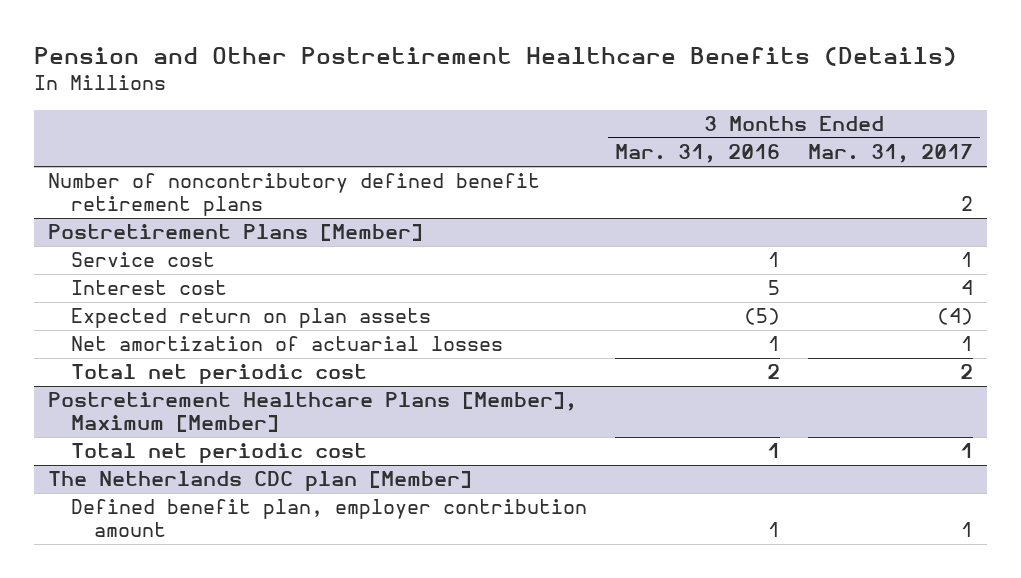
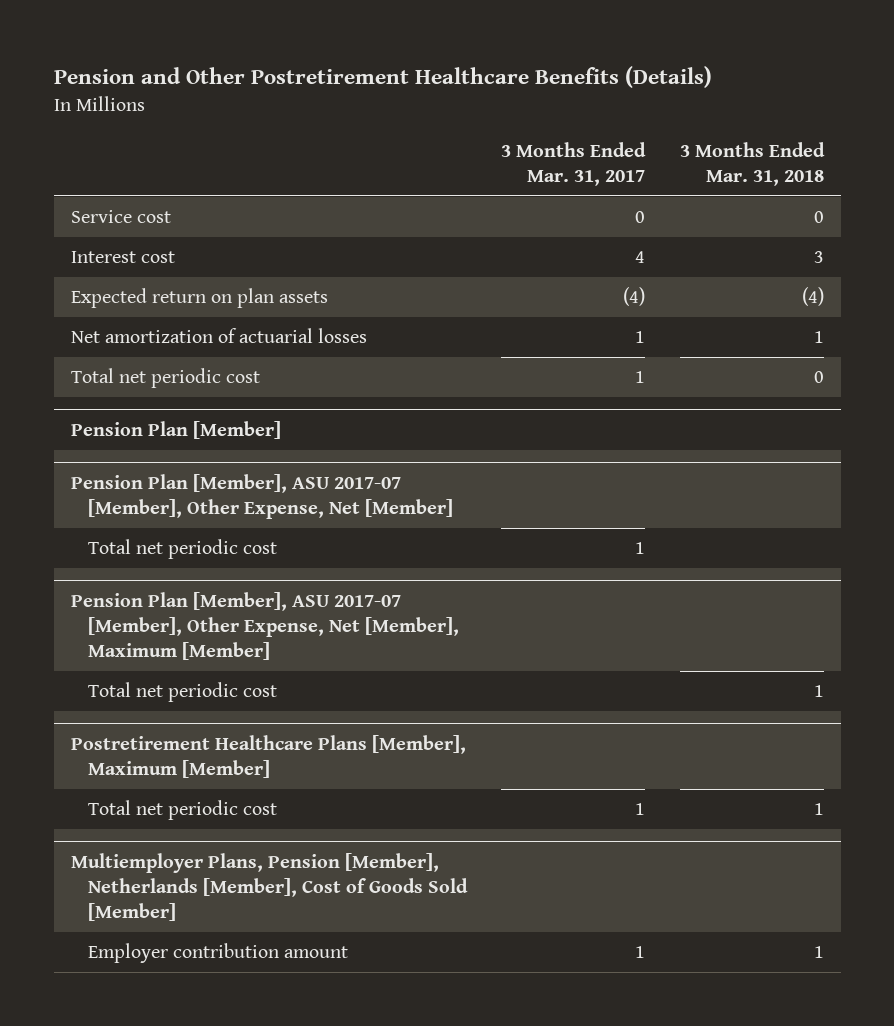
- | 3 Months Ended Mar. 31, 2016 | 3 Months Ended Mar. 31, 2017
+ | 3 Months Ended Mar. 31, 2017 | 3 Months Ended Mar. 31, 2018
- Number of noncontributory defined benefit retirement plans | | 2
- Postretirement Plans [Member]
- Service cost | 1 | 1
+ Service cost | 0 | 0
- Total net periodic cost | 2 | 2
+ Total net periodic cost | 1 | 0
+ Pension Plan [Member]
+ Pension Plan [Member], ASU 2017-07 [Member], Other Expense, Net [Member]
+ Total net periodic cost | 1 |
+ Pension Plan [Member], ASU 2017-07 [Member], Other Expense, Net [Member], Maximum [Member]
+ Total net periodic cost | | 1
- The Netherlands CDC plan [Member]
- Defined benefit plan, employer contribution amount | 1 | 1
+ Multiemployer Plans, Pension [Member], Netherlands [Member], Cost of Goods Sold [Member]
+ Employer contribution amount | 1 | 1

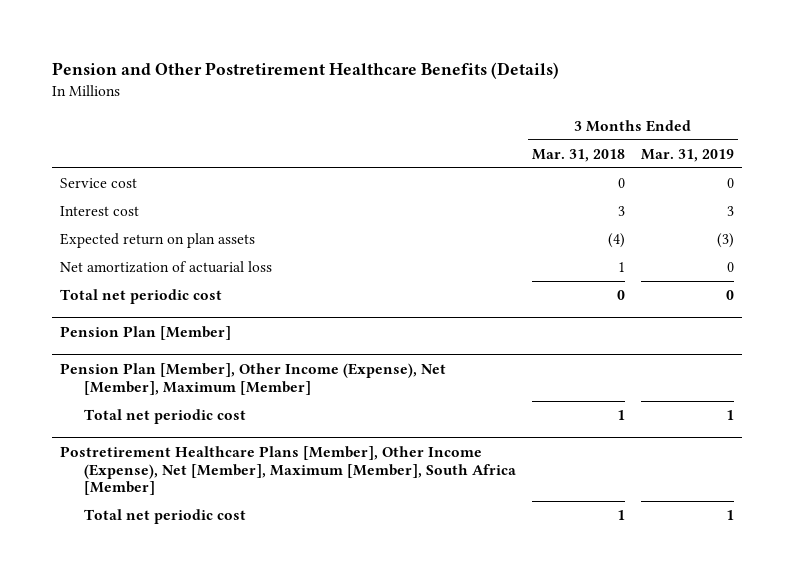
- | 3 Months Ended Mar. 31, 2017 | 3 Months Ended Mar. 31, 2018
+ | 3 Months Ended Mar. 31, 2018 | 3 Months Ended Mar. 31, 2019
- Net amortization of actuarial losses | 1 | 1
+ Net amortization of actuarial loss | 1 | 0
- Pension Plan [Member], ASU 2017-07 [Member], Other Expense, Net [Member]
- Total net periodic cost | 1 |
- Pension Plan [Member], ASU 2017-07 [Member], Other Expense, Net [Member], Maximum [Member]
+ Pension Plan [Member], Other Income (Expense), Net [Member], Maximum [Member]
- Postretirement Healthcare Plans [Member], Maximum [Member]
+ Postretirement Healthcare Plans [Member], Other Income (Expense), Net [Member], Maximum [Member], South Africa [Member]
- Multiemployer Plans, Pension [Member], Netherlands [Member], Cost of Goods Sold [Member]
- Employer contribution amount | 1 | 1

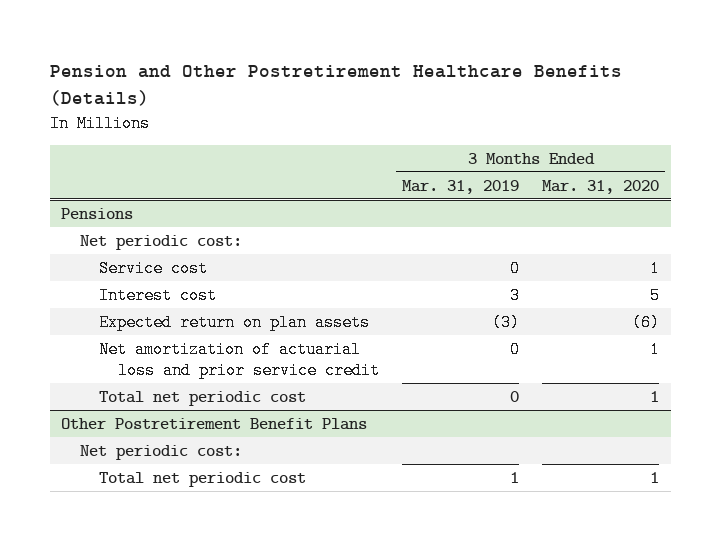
- | 3 Months Ended Mar. 31, 2018 | 3 Months Ended Mar. 31, 2019
+ | 3 Months Ended Mar. 31, 2019 | 3 Months Ended Mar. 31, 2020
+ Pensions
+ Net periodic cost:
- Net amortization of actuarial loss | 1 | 0
+ Net amortization of actuarial loss and prior service credit | 0 | 1
- Pension Plan [Member]
- Pension Plan [Member], Other Income (Expense), Net [Member], Maximum [Member]
- Total net periodic cost | 1 | 1
- Postretirement Healthcare Plans [Member], Other Income (Expense), Net [Member], Maximum [Member], South Africa [Member]
+ Other Postretirement Benefit Plans
+ Net periodic cost:

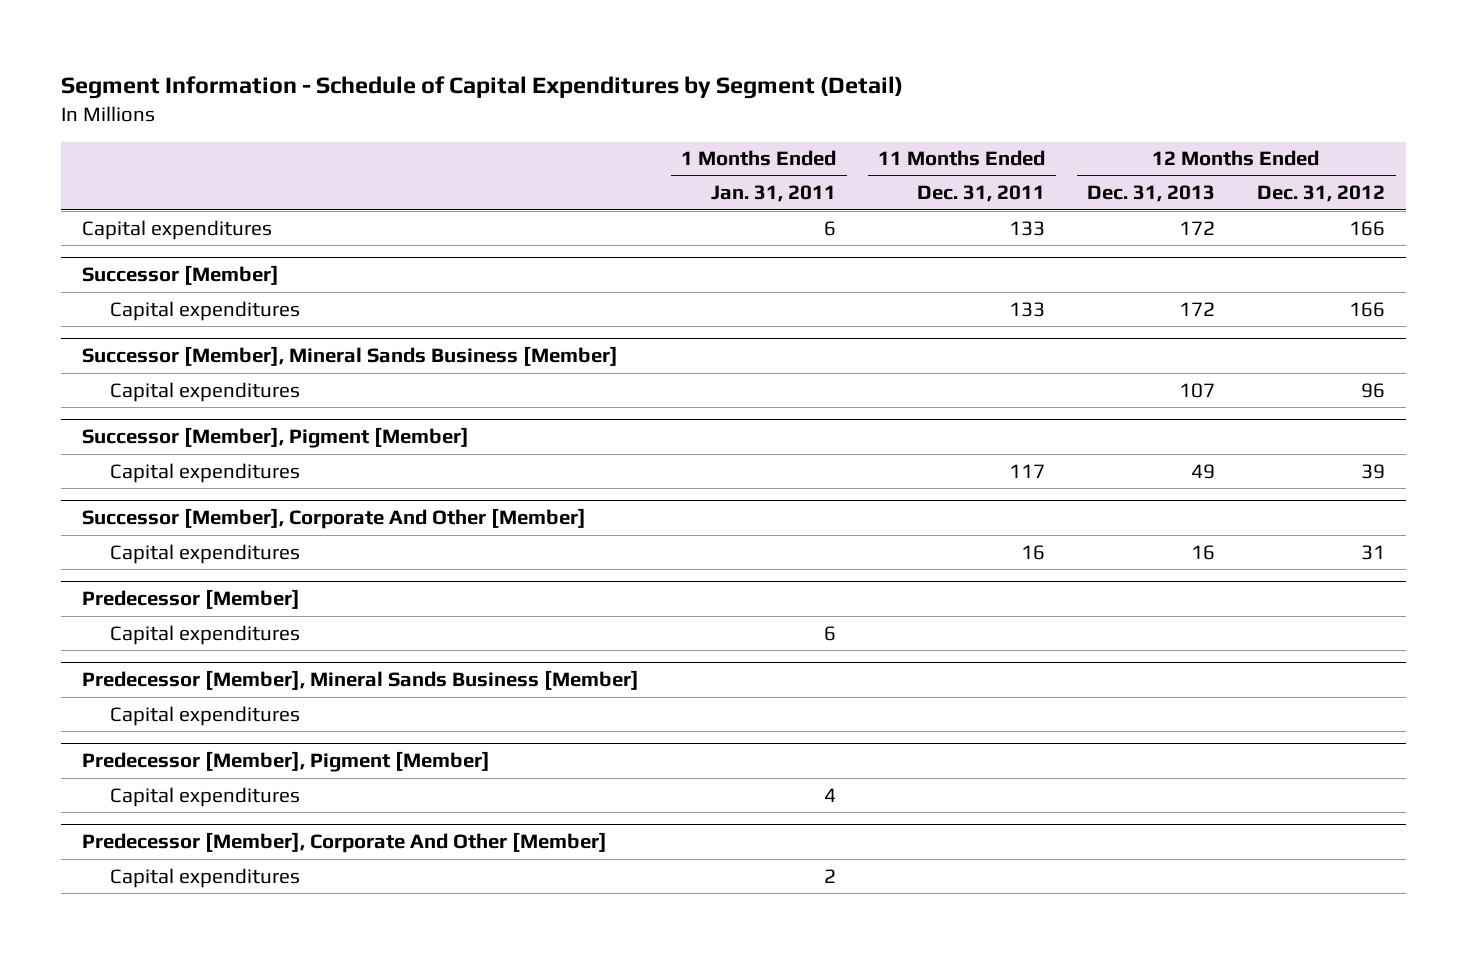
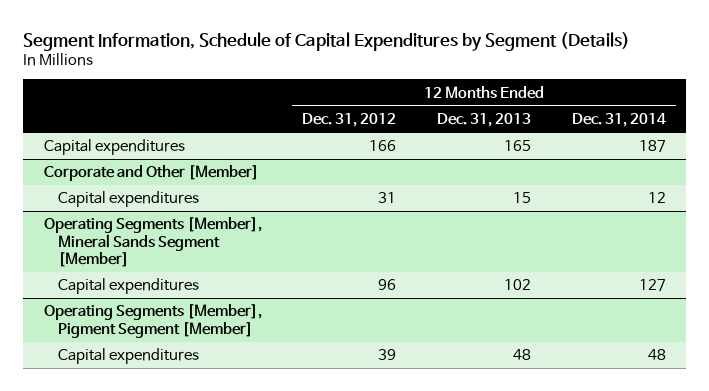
- Segment Information - Schedule of Capital Expenditures by Segment (Detail)
+ Segment Information, Schedule of Capital Expenditures by Segment (Details)
- | 1 Months Ended Jan. 31, 2011 | 11 Months Ended Dec. 31, 2011 | 12 Months Ended Dec. 31, 2013 | 12 Months Ended Dec. 31, 2012
+ | 12 Months Ended Dec. 31, 2012 | 12 Months Ended Dec. 31, 2013 | 12 Months Ended Dec. 31, 2014
- Capital expenditures | 6 | 133 | 172 | 166
- Successor [Member]
- Capital expenditures | | 133 | 172 | 166
- Successor [Member], Mineral Sands Business [Member]
- Capital expenditures | | | 107 | 96
- Successor [Member], Pigment [Member]
- Capital expenditures | | 117 | 49 | 39
- Successor [Member], Corporate And Other [Member]
- Capital expenditures | | 16 | 16 | 31
- Predecessor [Member]
- Capital expenditures | 6 | | |
- Predecessor [Member], Mineral Sands Business [Member]
- Capital expenditures
- Predecessor [Member], Pigment [Member]
- Capital expenditures | 4 | | |
- Predecessor [Member], Corporate And Other [Member]
- Capital expenditures | 2 | | |
+ Capital expenditures | 166 | 165 | 187
+ Corporate and Other [Member]
+ Capital expenditures | 31 | 15 | 12
+ Operating Segments [Member], Mineral Sands Segment [Member]
+ Capital expenditures | 96 | 102 | 127
+ Operating Segments [Member], Pigment Segment [Member]
+ Capital expenditures | 39 | 48 | 48

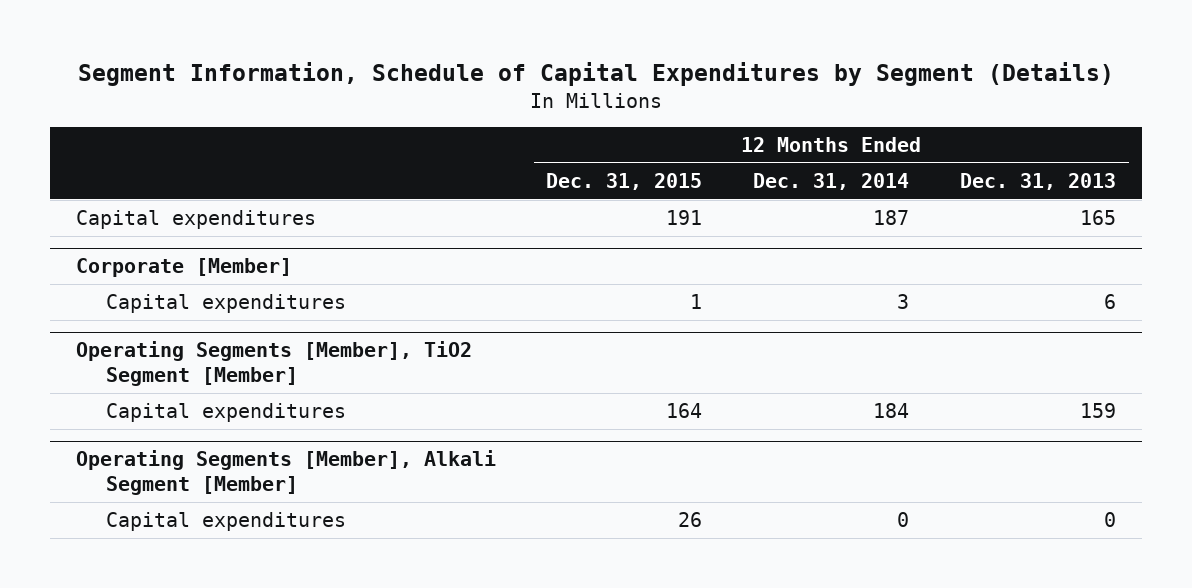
- | 12 Months Ended Dec. 31, 2012 | 12 Months Ended Dec. 31, 2013 | 12 Months Ended Dec. 31, 2014
+ | 12 Months Ended Dec. 31, 2015 | 12 Months Ended Dec. 31, 2014 | 12 Months Ended Dec. 31, 2013
- Corporate and Other [Member]
- Capital expenditures | 31 | 15 | 12
- Operating Segments [Member], Mineral Sands Segment [Member]
- Capital expenditures | 96 | 102 | 127
- Operating Segments [Member], Pigment Segment [Member]
- Capital expenditures | 39 | 48 | 48
+ Corporate [Member]
+ Capital expenditures | 1 | 3 | 6
+ Operating Segments [Member], TiO2 Segment [Member]
+ Capital expenditures | 164 | 184 | 159
+ Operating Segments [Member], Alkali Segment [Member]
+ Capital expenditures | 26 | 0 | 0

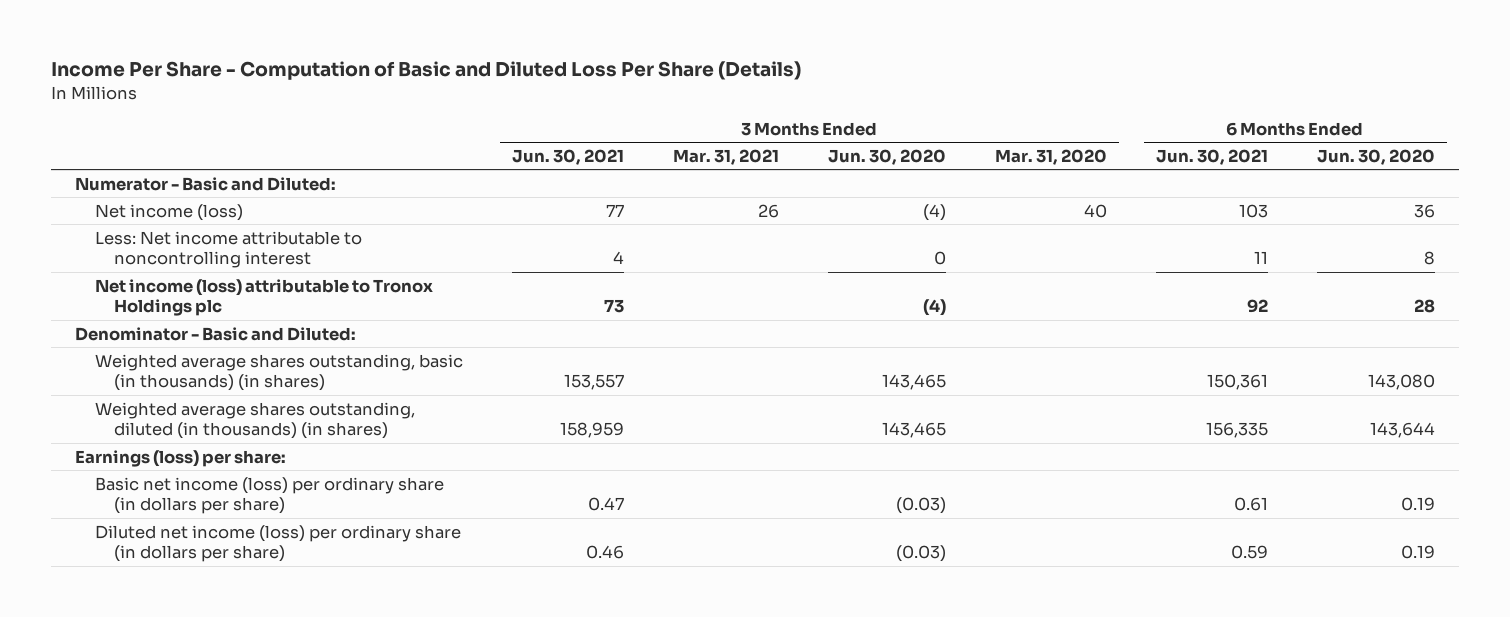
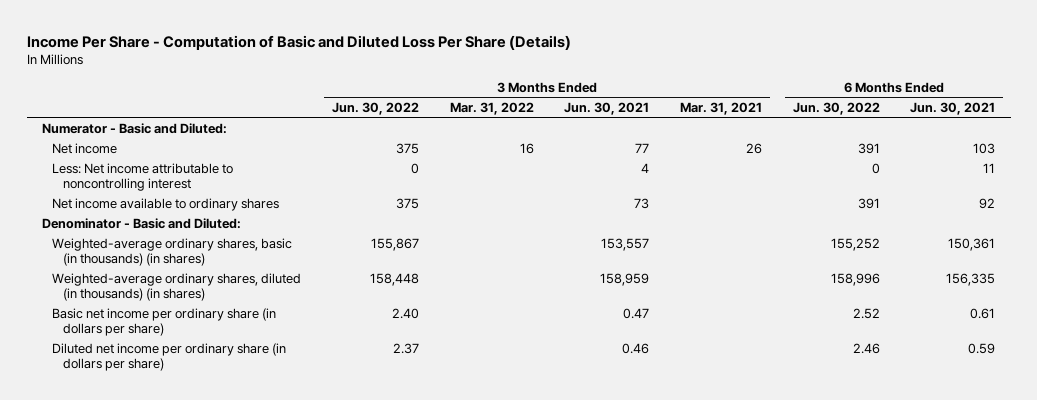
- | 3 Months Ended Jun. 30, 2021 | 3 Months Ended Mar. 31, 2021 | 3 Months Ended Jun. 30, 2020 | 3 Months Ended Mar. 31, 2020 | 6 Months Ended Jun. 30, 2021 | 6 Months Ended Jun. 30, 2020
+ | 3 Months Ended Jun. 30, 2022 | 3 Months Ended Mar. 31, 2022 | 3 Months Ended Jun. 30, 2021 | 3 Months Ended Mar. 31, 2021 | 6 Months Ended Jun. 30, 2022 | 6 Months Ended Jun. 30, 2021
- Net income (loss) | 77 | 26 | (4) | 40 | 103 | 36
+ Net income | 375 | 16 | 77 | 26 | 391 | 103
- Net income (loss) attributable to Tronox Holdings plc | 73 | | (4) | | 92 | 28
+ Net income available to ordinary shares | 375 | | 73 | | 391 | 92
- Weighted average shares outstanding, basic (in thousands) (in shares) | 153,557 | | 143,465 | | 150,361 | 143,080
- Weighted average shares outstanding, diluted (in thousands) (in shares) | 158,959 | | 143,465 | | 156,335 | 143,644
- Earnings (loss) per share:
- Basic net income (loss) per ordinary share (in dollars per share) | 0.47 | | (0.03) | | 0.61 | 0.19
- Diluted net income (loss) per ordinary share (in dollars per share) | 0.46 | | (0.03) | | 0.59 | 0.19
+ Weighted-average ordinary shares, basic (in thousands) (in shares) | 155,867 | | 153,557 | | 155,252 | 150,361
+ Weighted-average ordinary shares, diluted (in thousands) (in shares) | 158,448 | | 158,959 | | 158,996 | 156,335
+ Basic net income per ordinary share (in dollars per share) | 2.40 | | 0.47 | | 2.52 | 0.61
+ Diluted net income per ordinary share (in dollars per share) | 2.37 | | 0.46 | | 2.46 | 0.59

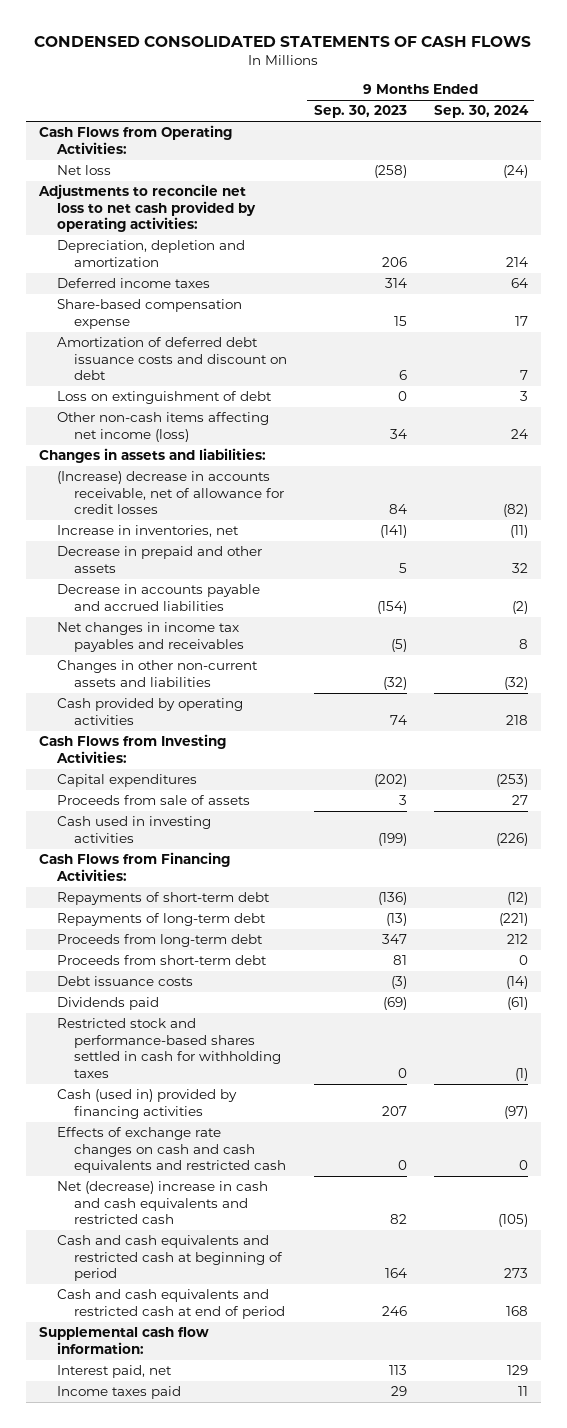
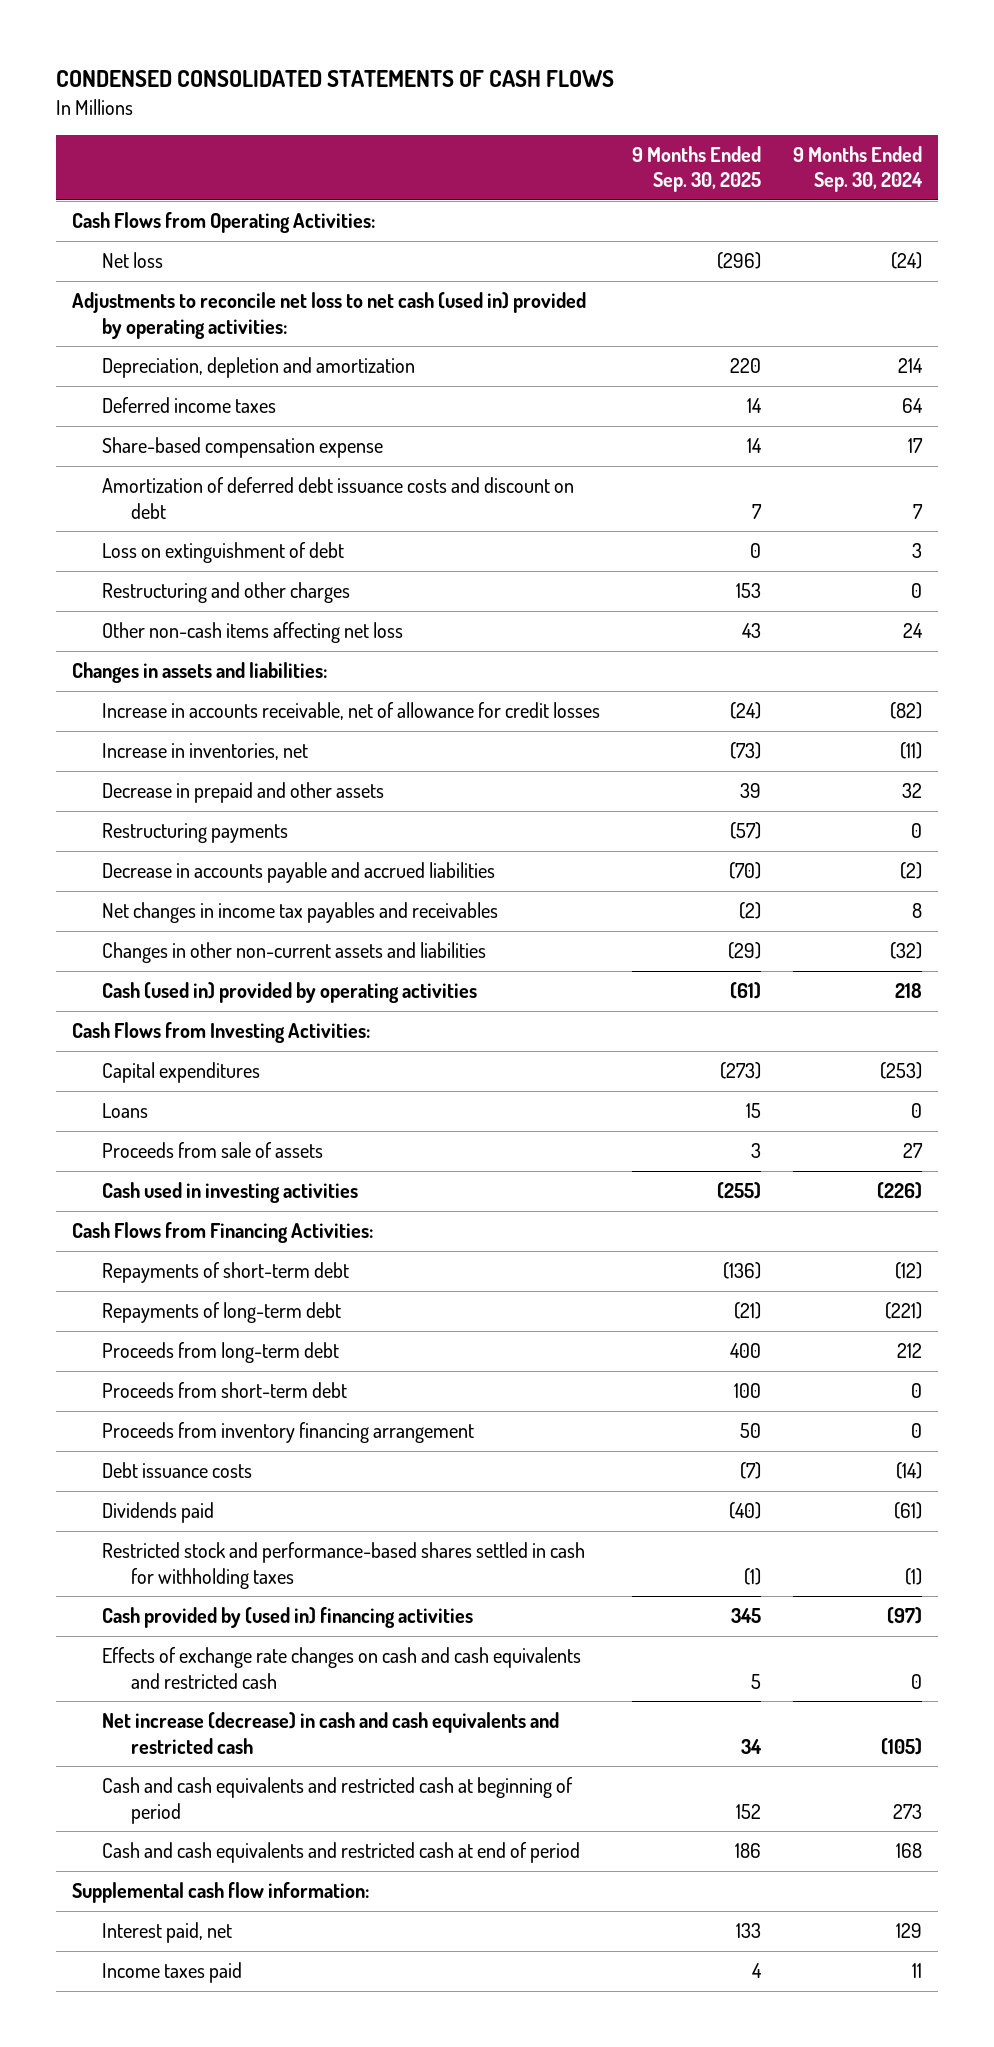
- | 9 Months Ended Sep. 30, 2023 | 9 Months Ended Sep. 30, 2024
+ | 9 Months Ended Sep. 30, 2025 | 9 Months Ended Sep. 30, 2024
- Adjustments to reconcile net loss to net cash provided by operating activities:
+ Adjustments to reconcile net loss to net cash (used in) provided by operating activities:
- Other non-cash items affecting net income (loss) | 34 | 24
+ Restructuring and other charges | 153 | 0
+ Other non-cash items affecting net loss | 43 | 24
- (Increase) decrease in accounts receivable, net of allowance for credit losses | 84 | (82)
+ Increase in accounts receivable, net of allowance for credit losses | (24) | (82)
+ Restructuring payments | (57) | 0
- Cash provided by operating activities | 74 | 218
+ Cash (used in) provided by operating activities | (61) | 218
+ Loans | 15 | 0
+ Proceeds from inventory financing arrangement | 50 | 0
- Cash (used in) provided by financing activities | 207 | (97)
+ Cash provided by (used in) financing activities | 345 | (97)
- Net (decrease) increase in cash and cash equivalents and restricted cash | 82 | (105)
+ Net increase (decrease) in cash and cash equivalents and restricted cash | 34 | (105)

